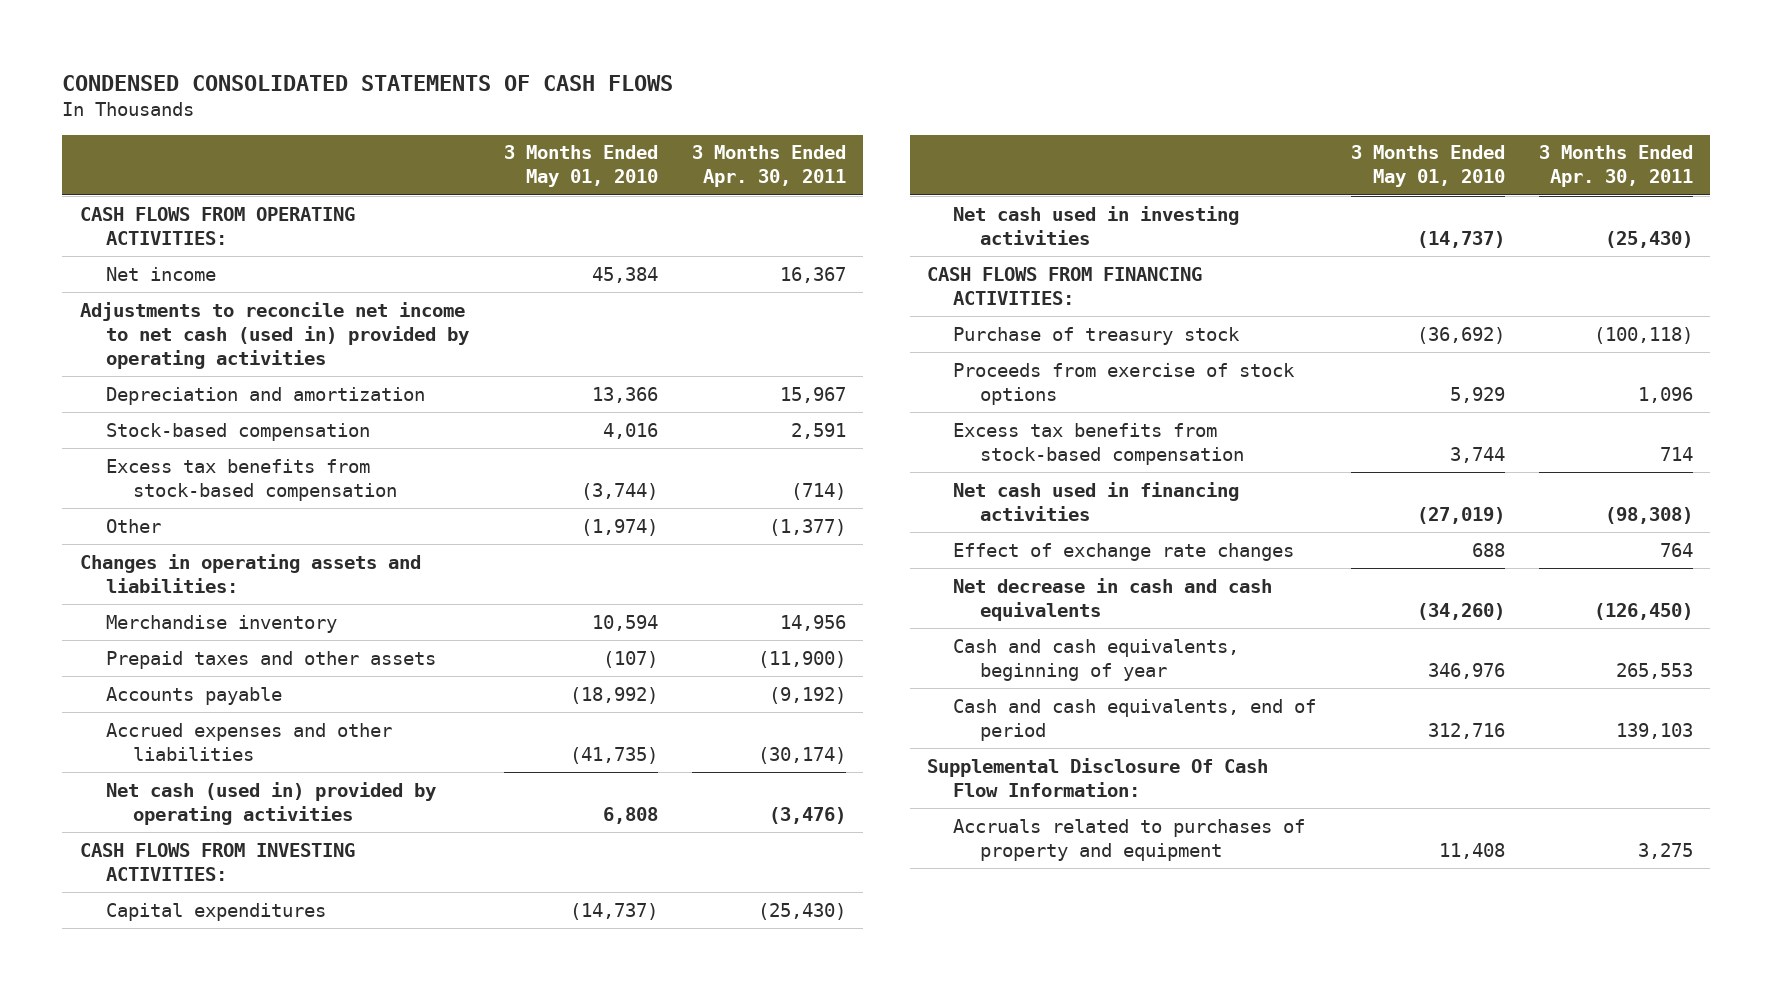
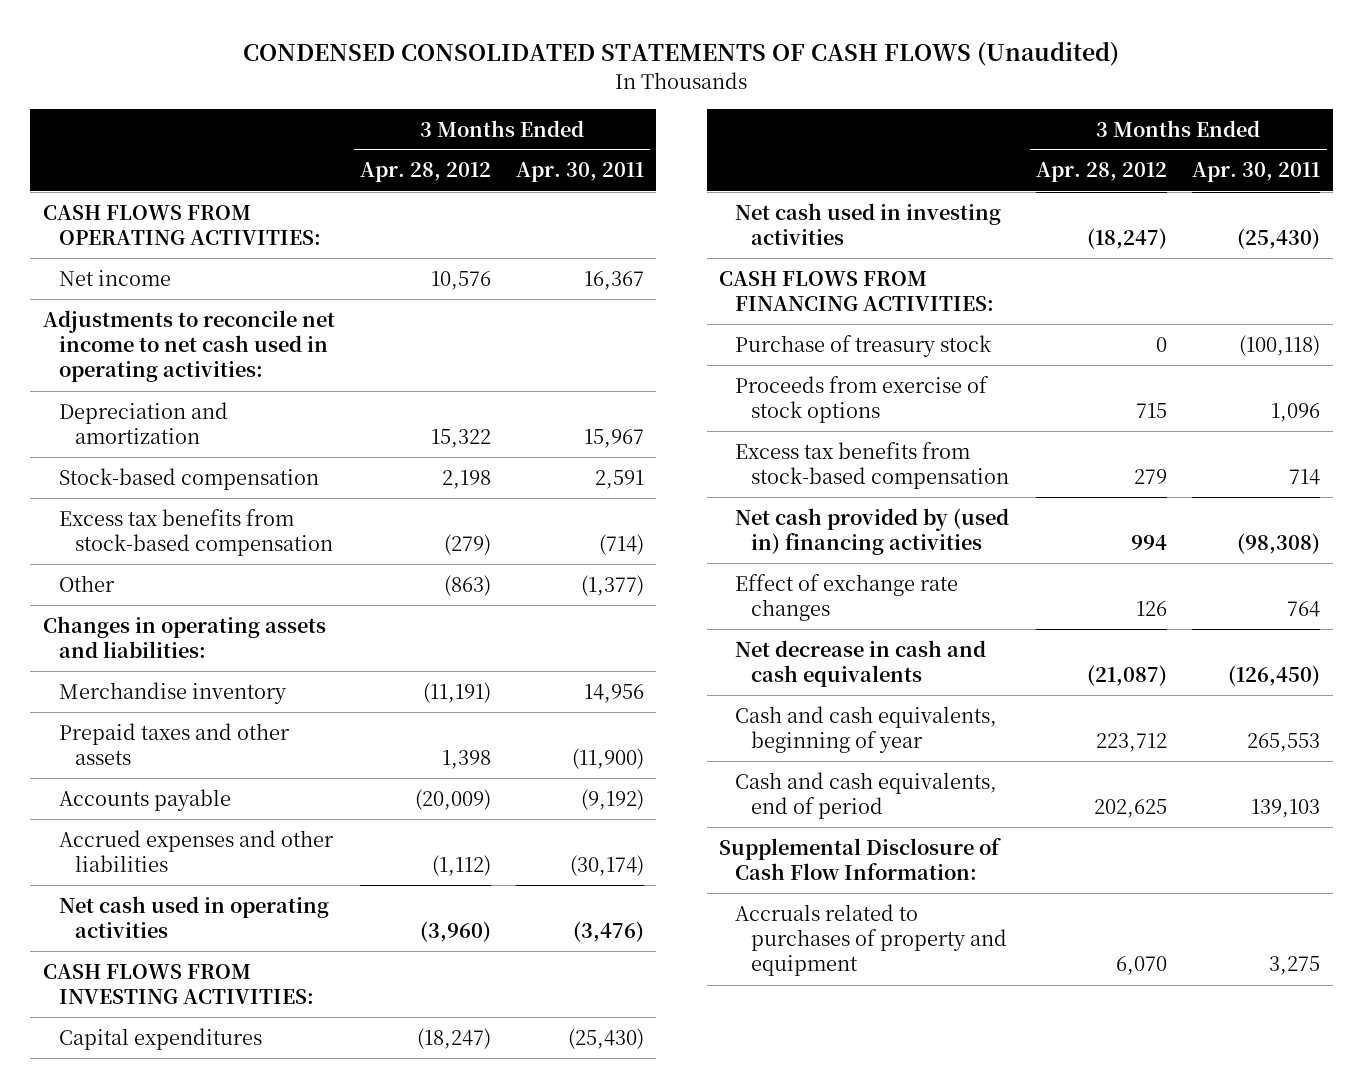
- CONDENSED CONSOLIDATED STATEMENTS OF CASH FLOWS
+ CONDENSED CONSOLIDATED STATEMENTS OF CASH FLOWS (Unaudited)
- | 3 Months Ended May 01, 2010 | 3 Months Ended Apr. 30, 2011
+ | 3 Months Ended Apr. 28, 2012 | 3 Months Ended Apr. 30, 2011
- Adjustments to reconcile net income to net cash (used in) provided by operating activities
+ Adjustments to reconcile net income to net cash used in operating activities:
- Net cash (used in) provided by operating activities | 6,808 | (3,476)
+ Net cash used in operating activities | (3,960) | (3,476)
- Net cash used in financing activities | (27,019) | (98,308)
+ Net cash provided by (used in) financing activities | 994 | (98,308)
- Supplemental Disclosure Of Cash Flow Information:
+ Supplemental Disclosure of Cash Flow Information:

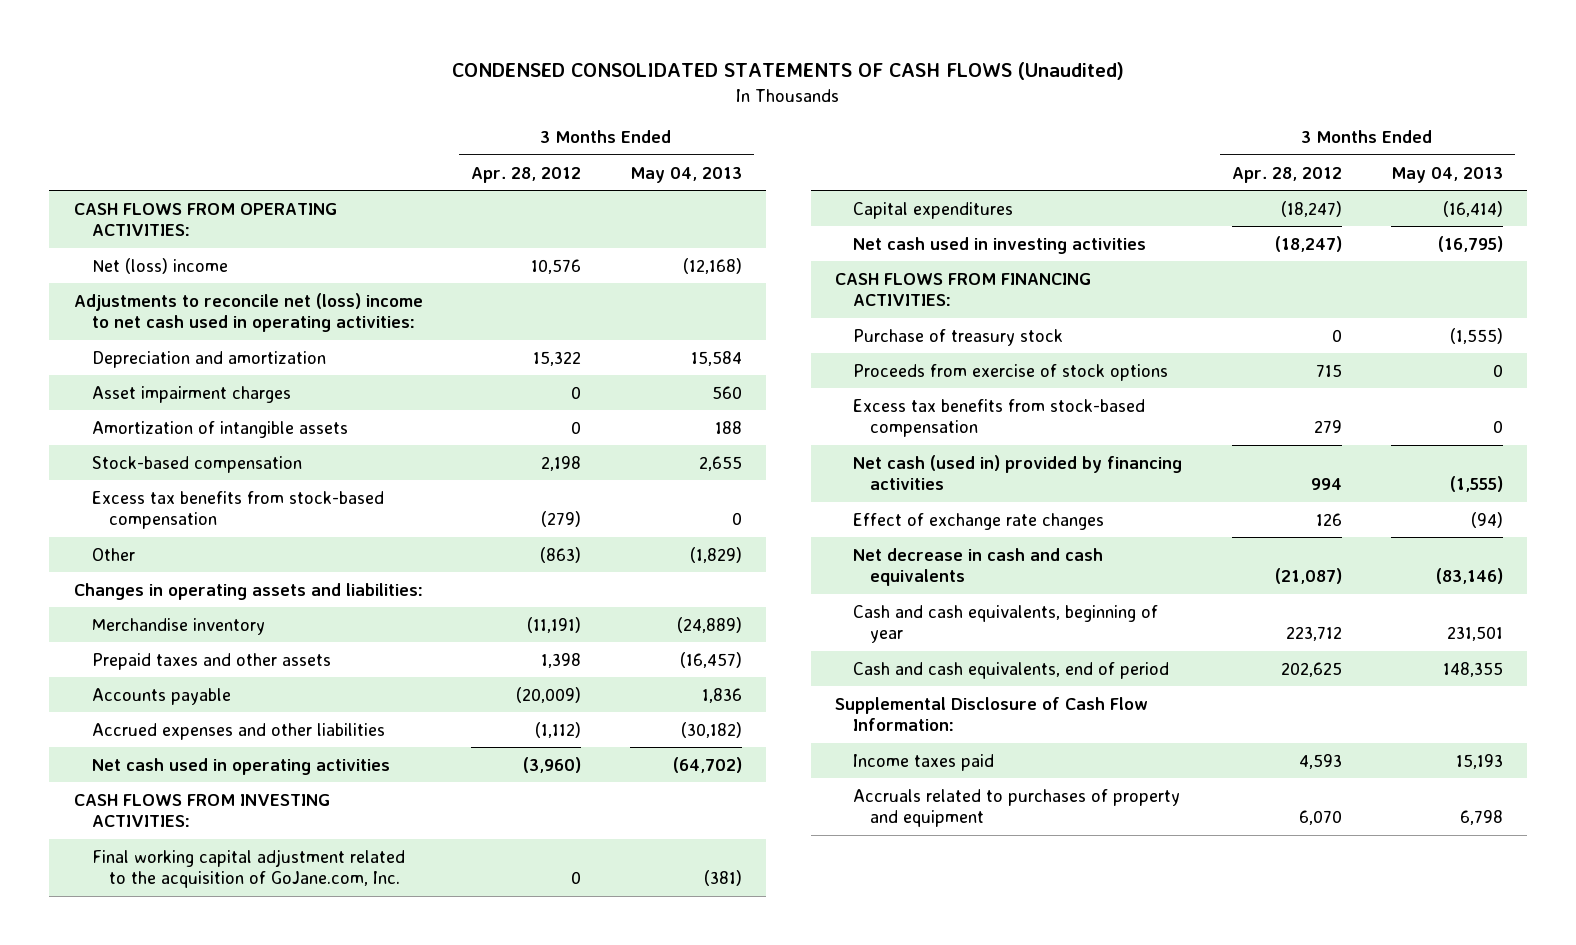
- | 3 Months Ended Apr. 28, 2012 | 3 Months Ended Apr. 30, 2011
+ | 3 Months Ended Apr. 28, 2012 | 3 Months Ended May 04, 2013
- Net income | 10,576 | 16,367
- Adjustments to reconcile net income to net cash used in operating activities:
+ Net (loss) income | 10,576 | (12,168)
+ Adjustments to reconcile net (loss) income to net cash used in operating activities:
+ Asset impairment charges | 0 | 560
+ Amortization of intangible assets | 0 | 188
+ Final working capital adjustment related to the acquisition of GoJane.com, Inc. | 0 | (381)
- Net cash provided by (used in) financing activities | 994 | (98,308)
+ Net cash (used in) provided by financing activities | 994 | (1,555)
+ Income taxes paid | 4,593 | 15,193

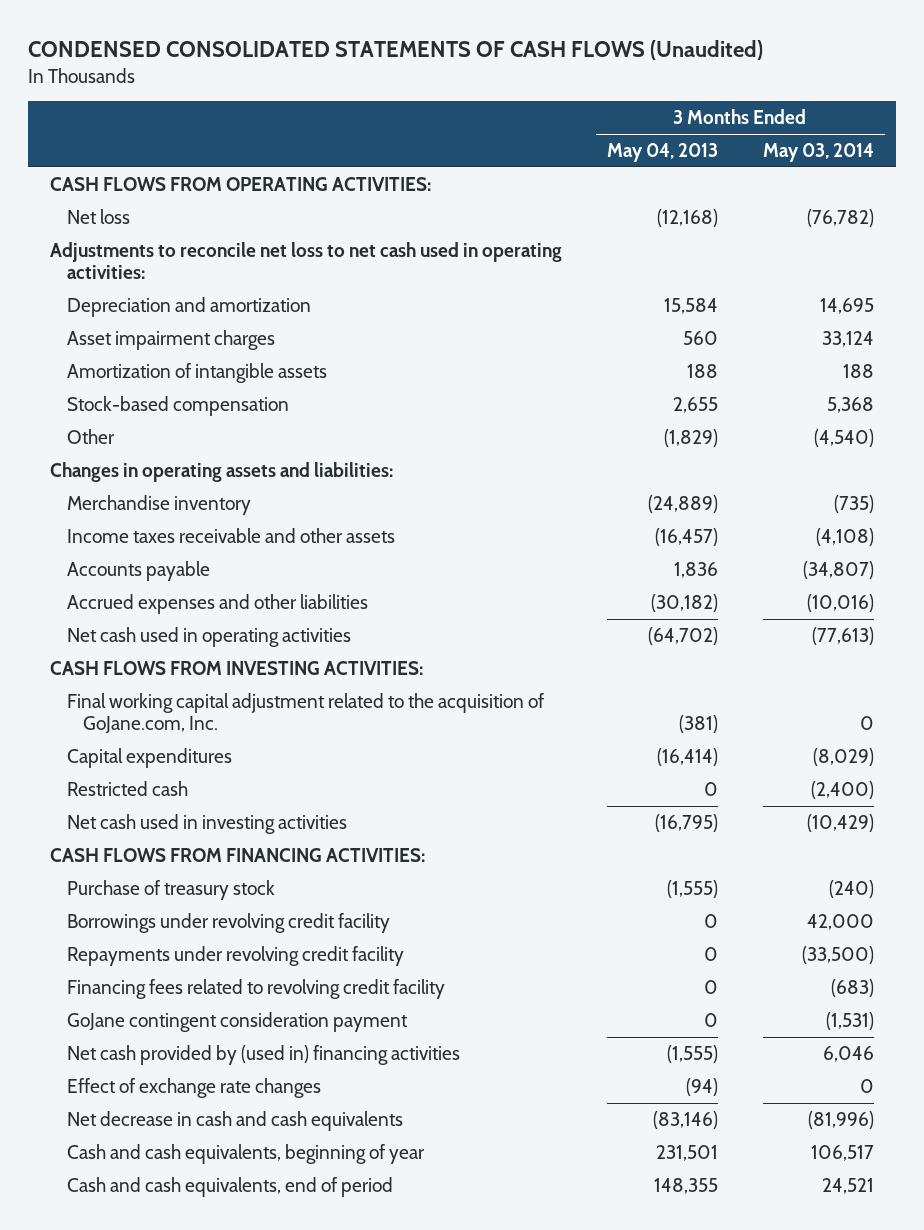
- | 3 Months Ended Apr. 28, 2012 | 3 Months Ended May 04, 2013
+ | 3 Months Ended May 04, 2013 | 3 Months Ended May 03, 2014
- Net (loss) income | 10,576 | (12,168)
- Adjustments to reconcile net (loss) income to net cash used in operating activities:
+ Net loss | (12,168) | (76,782)
+ Adjustments to reconcile net loss to net cash used in operating activities:
- Excess tax benefits from stock-based compensation | (279) | 0
- Prepaid taxes and other assets | 1,398 | (16,457)
+ Income taxes receivable and other assets | (16,457) | (4,108)
+ Restricted cash | 0 | (2,400)
- Proceeds from exercise of stock options | 715 | 0
- Excess tax benefits from stock-based compensation | 279 | 0
- Net cash (used in) provided by financing activities | 994 | (1,555)
+ Borrowings under revolving credit facility | 0 | 42,000
+ Repayments under revolving credit facility | 0 | (33,500)
+ Financing fees related to revolving credit facility | 0 | (683)
+ GoJane contingent consideration payment | 0 | (1,531)
+ Net cash provided by (used in) financing activities | (1,555) | 6,046
- Supplemental Disclosure of Cash Flow Information:
- Income taxes paid | 4,593 | 15,193
- Accruals related to purchases of property and equipment | 6,070 | 6,798

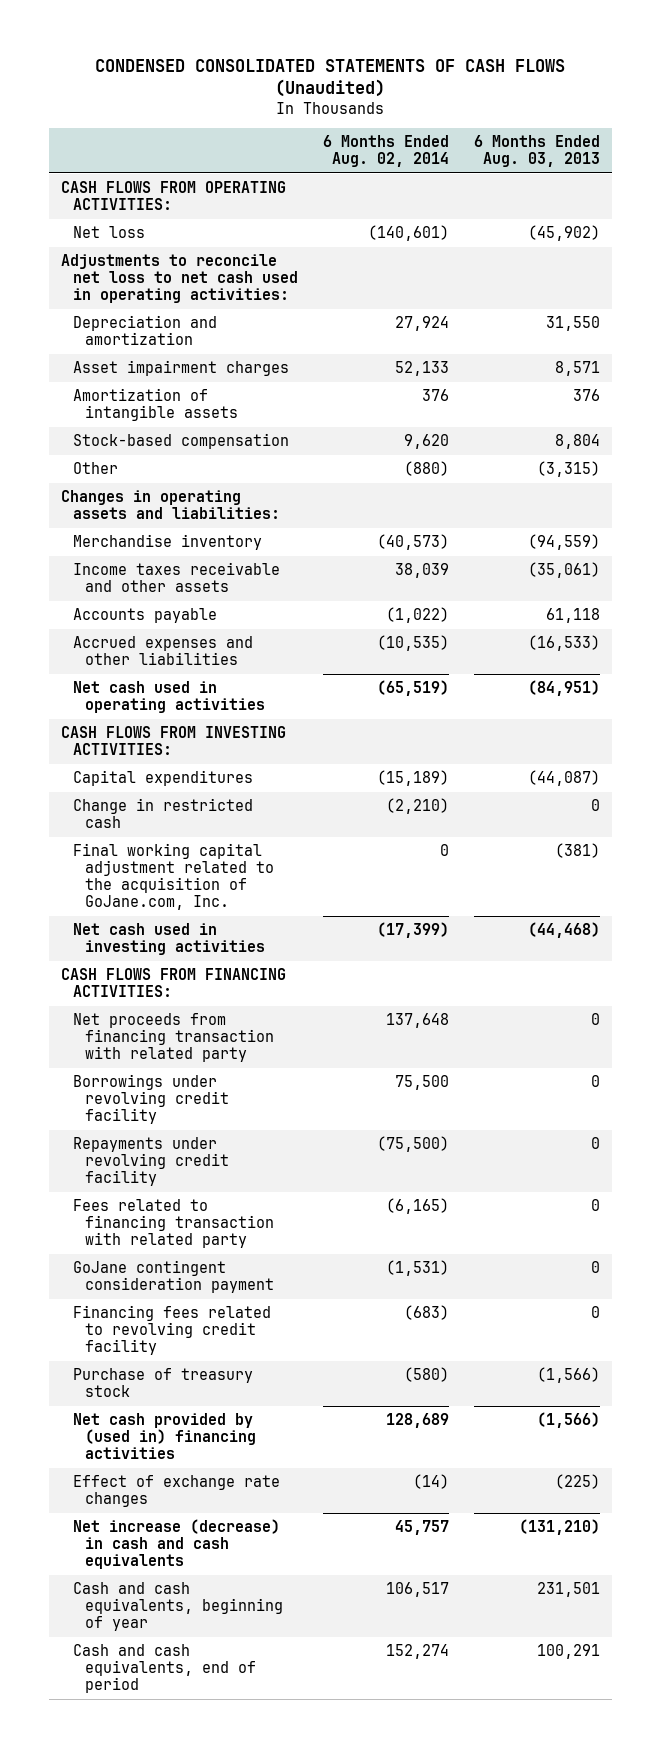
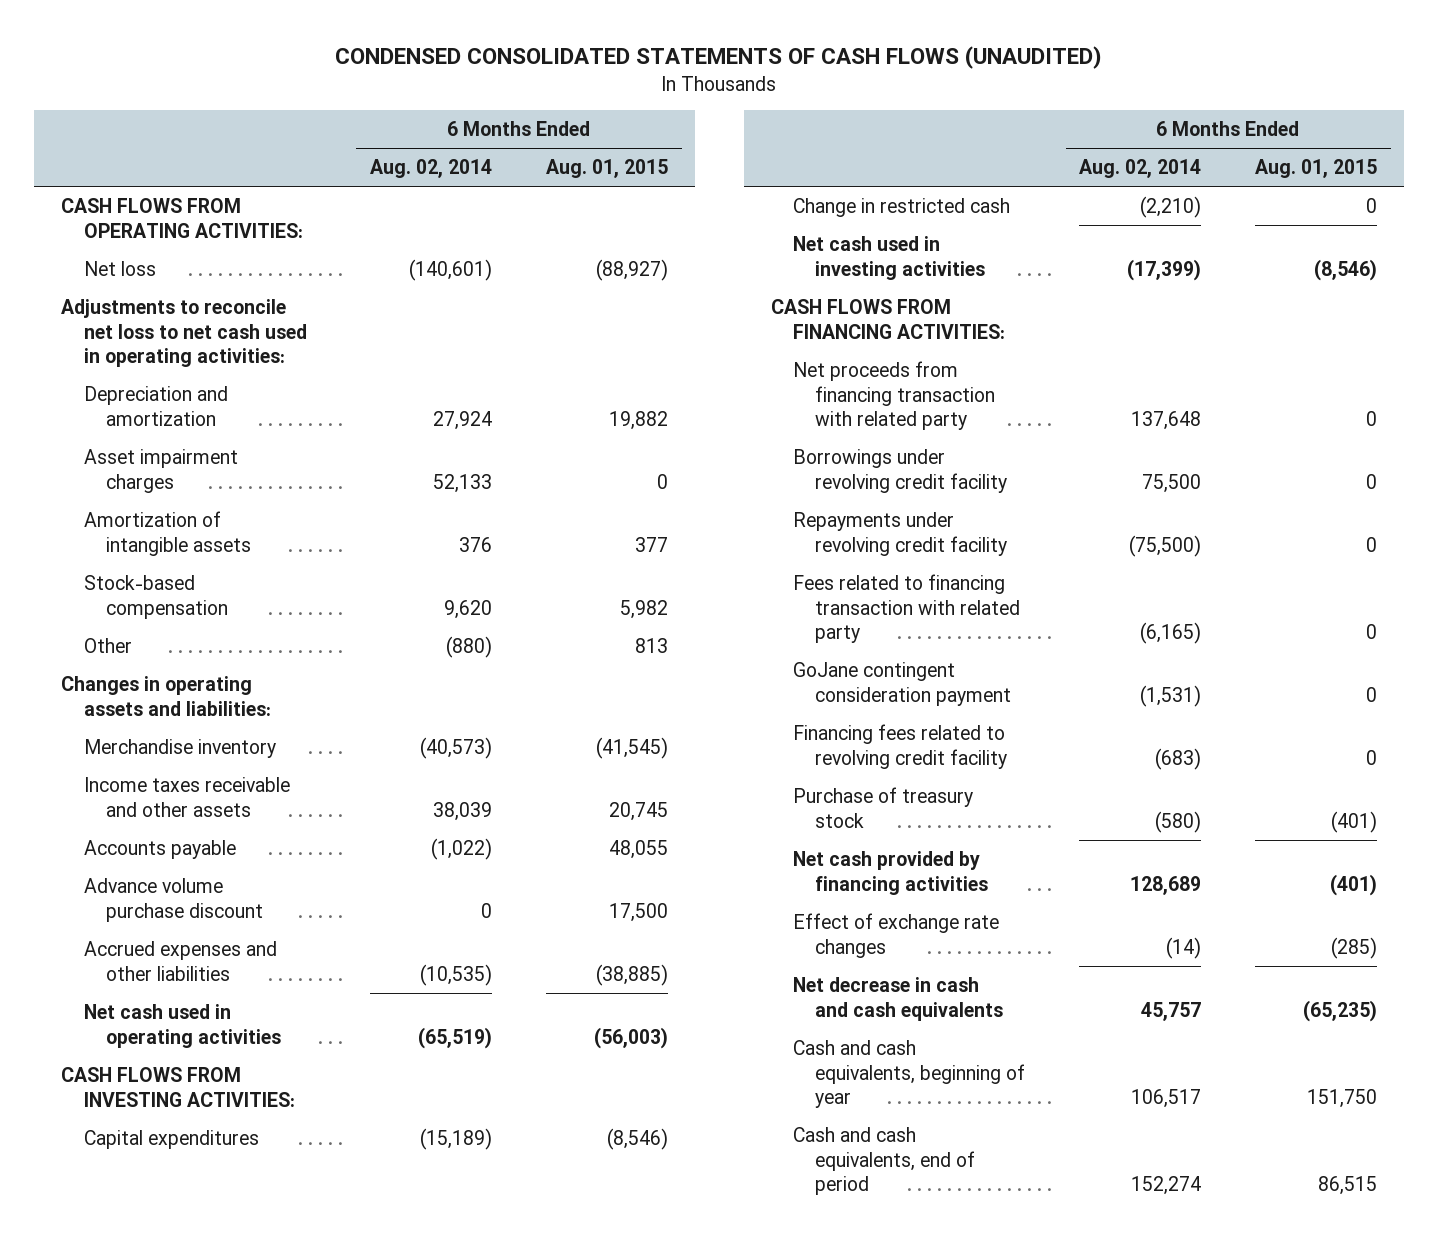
- CONDENSED CONSOLIDATED STATEMENTS OF CASH FLOWS (Unaudited)
+ CONDENSED CONSOLIDATED STATEMENTS OF CASH FLOWS (UNAUDITED)
- | 6 Months Ended Aug. 02, 2014 | 6 Months Ended Aug. 03, 2013
+ | 6 Months Ended Aug. 02, 2014 | 6 Months Ended Aug. 01, 2015
+ Advance volume purchase discount | 0 | 17,500
- Final working capital adjustment related to the acquisition of GoJane.com, Inc. | 0 | (381)
- Net cash provided by (used in) financing activities | 128,689 | (1,566)
+ Net cash provided by financing activities | 128,689 | (401)
- Net increase (decrease) in cash and cash equivalents | 45,757 | (131,210)
+ Net decrease in cash and cash equivalents | 45,757 | (65,235)

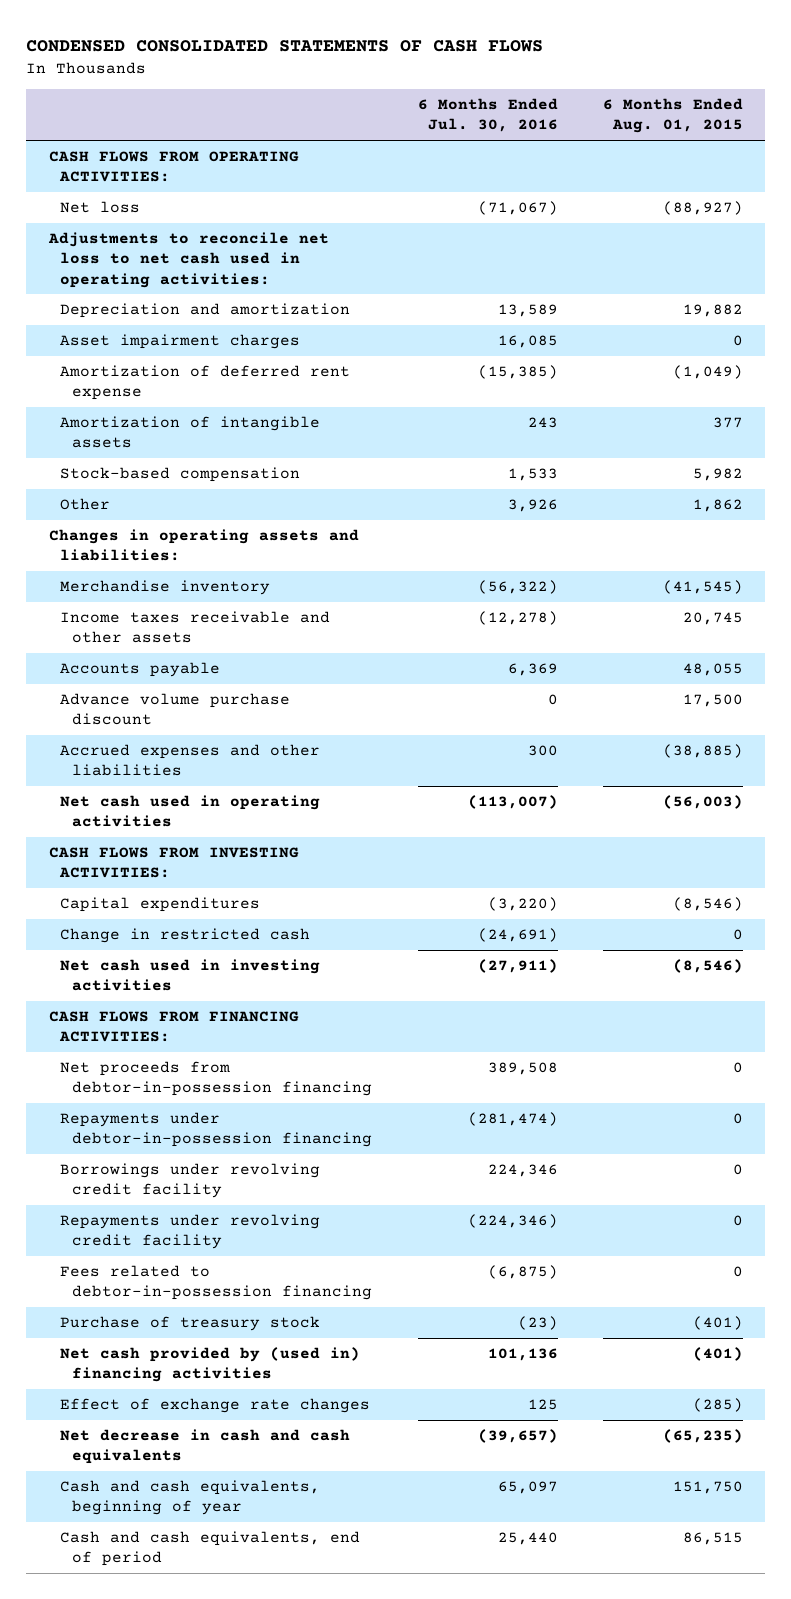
- CONDENSED CONSOLIDATED STATEMENTS OF CASH FLOWS (UNAUDITED)
+ CONDENSED CONSOLIDATED STATEMENTS OF CASH FLOWS
- | 6 Months Ended Aug. 02, 2014 | 6 Months Ended Aug. 01, 2015
+ | 6 Months Ended Jul. 30, 2016 | 6 Months Ended Aug. 01, 2015
+ Amortization of deferred rent expense | (15,385) | (1,049)
- Other | (880) | 813
+ Other | 3,926 | 1,862
- Net proceeds from financing transaction with related party | 137,648 | 0
+ Net proceeds from debtor-in-possession financing | 389,508 | 0
+ Repayments under debtor-in-possession financing | (281,474) | 0
- Fees related to financing transaction with related party | (6,165) | 0
- GoJane contingent consideration payment | (1,531) | 0
- Financing fees related to revolving credit facility | (683) | 0
+ Fees related to debtor-in-possession financing | (6,875) | 0
- Net cash provided by financing activities | 128,689 | (401)
+ Net cash provided by (used in) financing activities | 101,136 | (401)

